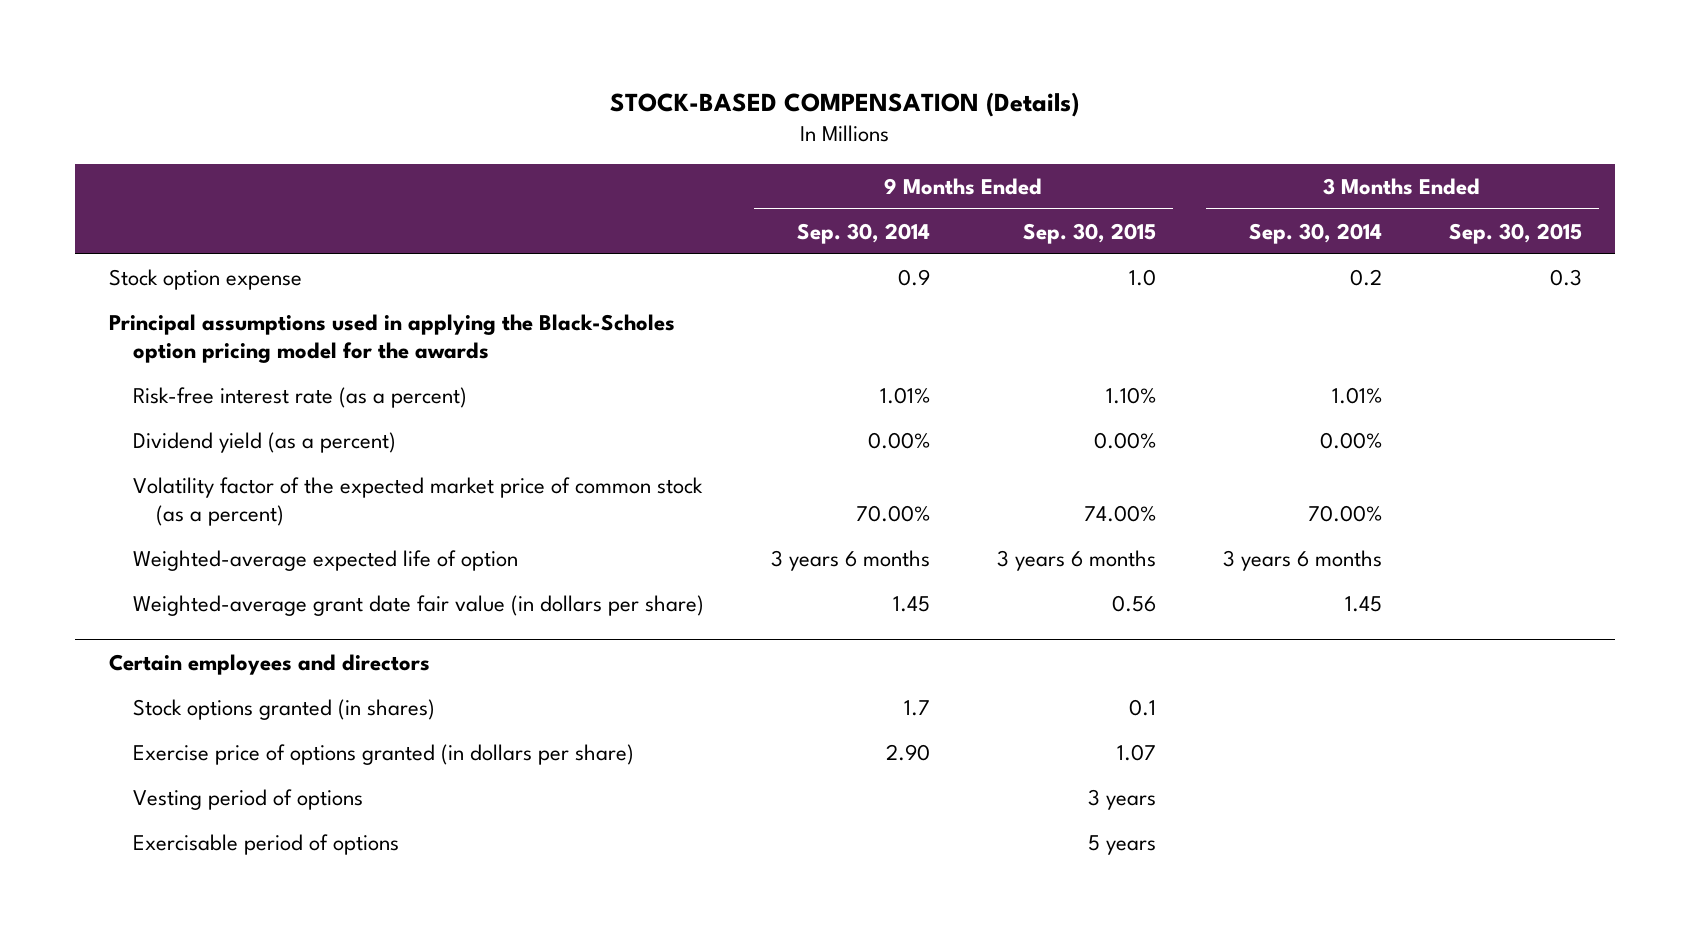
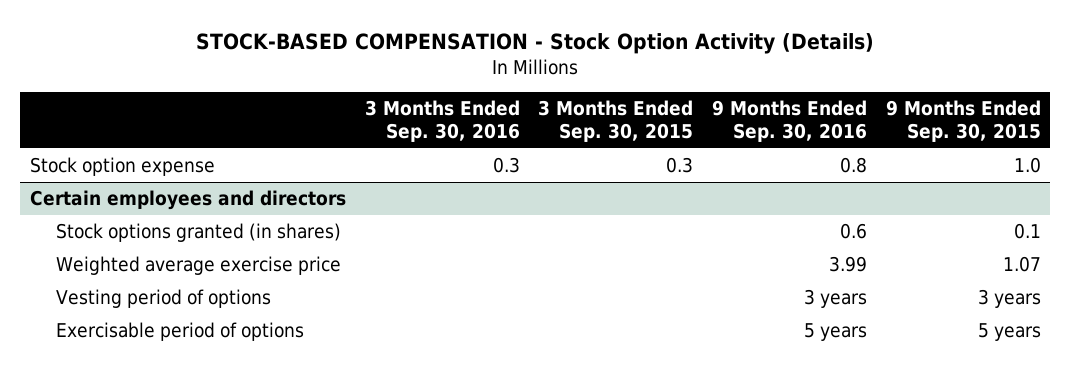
- STOCK-BASED COMPENSATION (Details)
+ STOCK-BASED COMPENSATION - Stock Option Activity (Details)
- | 9 Months Ended Sep. 30, 2014 | 9 Months Ended Sep. 30, 2015 | 3 Months Ended Sep. 30, 2014 | 3 Months Ended Sep. 30, 2015
+ | 3 Months Ended Sep. 30, 2016 | 3 Months Ended Sep. 30, 2015 | 9 Months Ended Sep. 30, 2016 | 9 Months Ended Sep. 30, 2015
- Principal assumptions used in applying the Black-Scholes option pricing model for the awards
- Risk-free interest rate (as a percent) | 1.01% | 1.10% | 1.01% |
- Dividend yield (as a percent) | 0.00% | 0.00% | 0.00% |
- Volatility factor of the expected market price of common stock (as a percent) | 70.00% | 74.00% | 70.00% |
- Weighted-average expected life of option | 3 years 6 months | 3 years 6 months | 3 years 6 months |
- Weighted-average grant date fair value (in dollars per share) | 1.45 | 0.56 | 1.45 |
@ Certain employees and directors
- Exercise price of options granted (in dollars per share) | 2.90 | 1.07 | |
+ Weighted average exercise price | | | 3.99 | 1.07

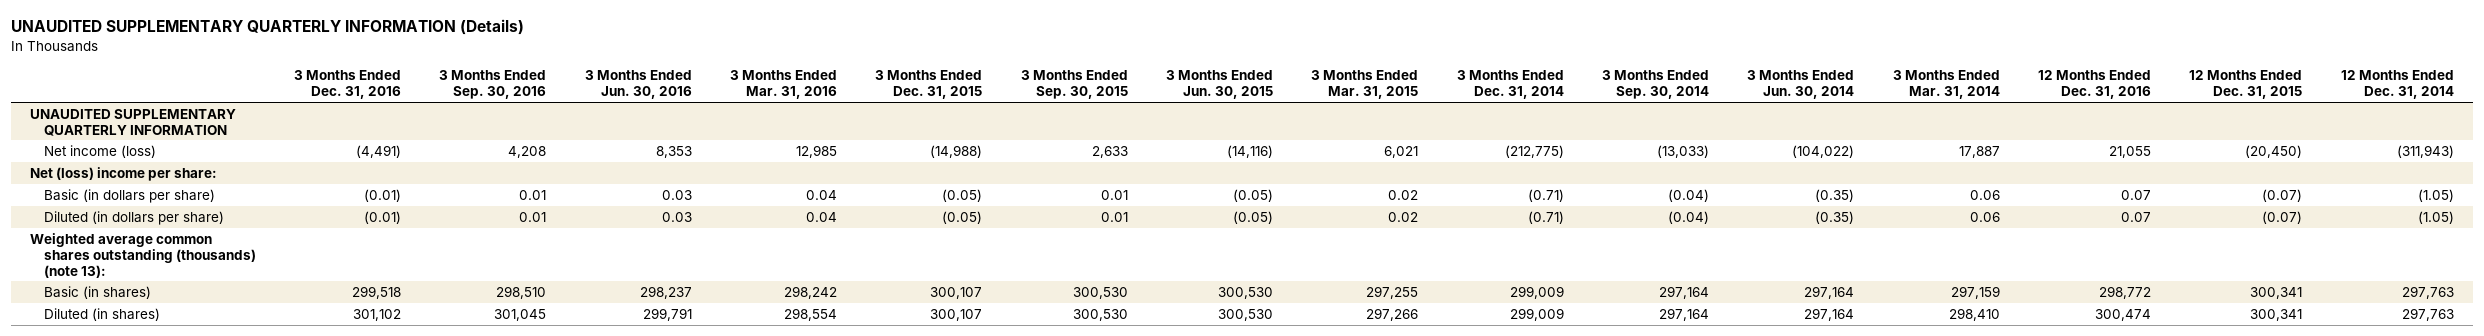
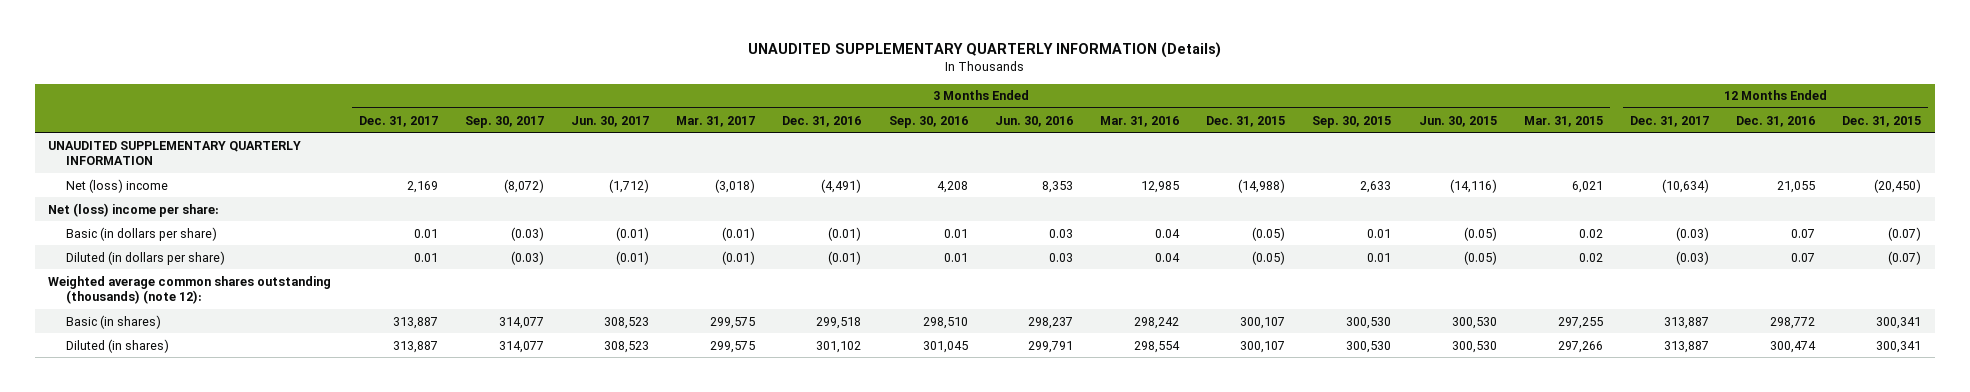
- | 3 Months Ended Dec. 31, 2016 | 3 Months Ended Sep. 30, 2016 | 3 Months Ended Jun. 30, 2016 | 3 Months Ended Mar. 31, 2016 | 3 Months Ended Dec. 31, 2015 | 3 Months Ended Sep. 30, 2015 | 3 Months Ended Jun. 30, 2015 | 3 Months Ended Mar. 31, 2015 | 3 Months Ended Dec. 31, 2014 | 3 Months Ended Sep. 30, 2014 | 3 Months Ended Jun. 30, 2014 | 3 Months Ended Mar. 31, 2014 | 12 Months Ended Dec. 31, 2016 | 12 Months Ended Dec. 31, 2015 | 12 Months Ended Dec. 31, 2014
+ | 3 Months Ended Dec. 31, 2017 | 3 Months Ended Sep. 30, 2017 | 3 Months Ended Jun. 30, 2017 | 3 Months Ended Mar. 31, 2017 | 3 Months Ended Dec. 31, 2016 | 3 Months Ended Sep. 30, 2016 | 3 Months Ended Jun. 30, 2016 | 3 Months Ended Mar. 31, 2016 | 3 Months Ended Dec. 31, 2015 | 3 Months Ended Sep. 30, 2015 | 3 Months Ended Jun. 30, 2015 | 3 Months Ended Mar. 31, 2015 | 12 Months Ended Dec. 31, 2017 | 12 Months Ended Dec. 31, 2016 | 12 Months Ended Dec. 31, 2015
- Net income (loss) | (4,491) | 4,208 | 8,353 | 12,985 | (14,988) | 2,633 | (14,116) | 6,021 | (212,775) | (13,033) | (104,022) | 17,887 | 21,055 | (20,450) | (311,943)
+ Net (loss) income | 2,169 | (8,072) | (1,712) | (3,018) | (4,491) | 4,208 | 8,353 | 12,985 | (14,988) | 2,633 | (14,116) | 6,021 | (10,634) | 21,055 | (20,450)
- Weighted average common shares outstanding (thousands) (note 13):
+ Weighted average common shares outstanding (thousands) (note 12):

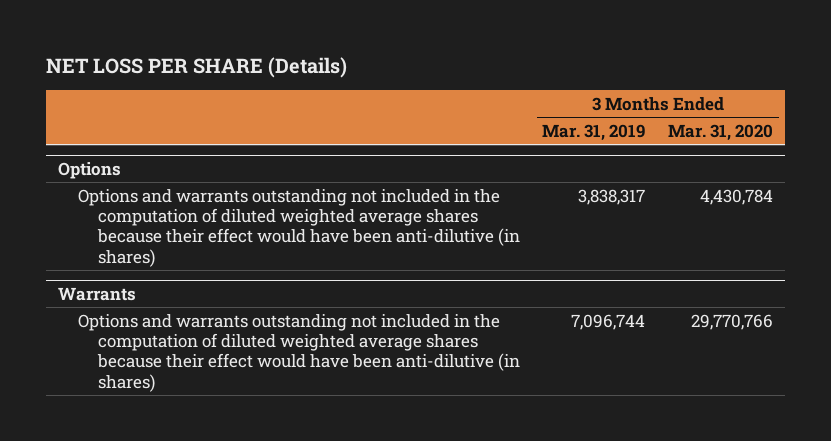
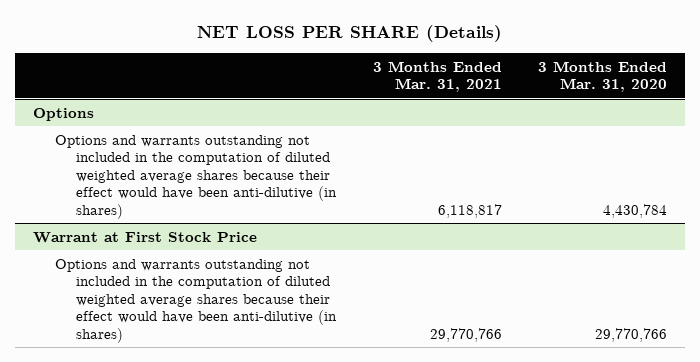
- | 3 Months Ended Mar. 31, 2019 | 3 Months Ended Mar. 31, 2020
+ | 3 Months Ended Mar. 31, 2021 | 3 Months Ended Mar. 31, 2020
- Warrants
+ Warrant at First Stock Price

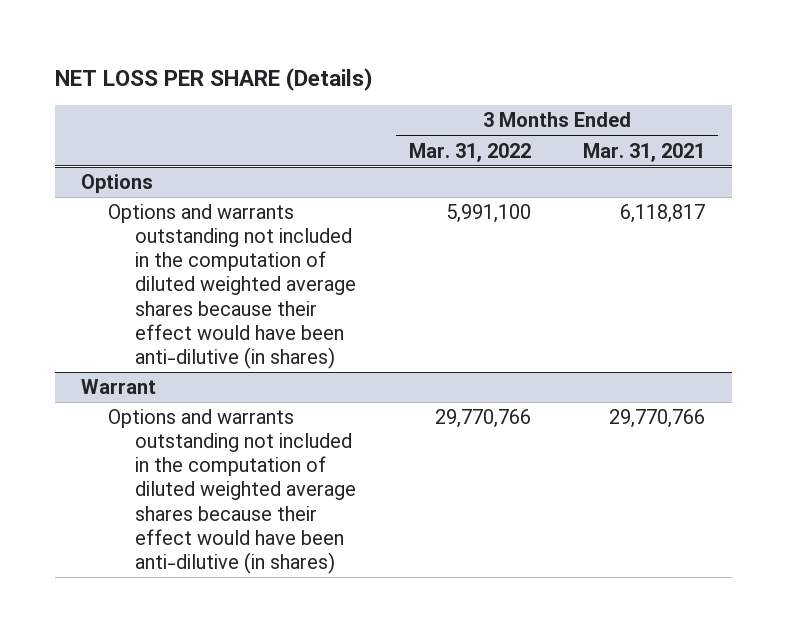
- | 3 Months Ended Mar. 31, 2021 | 3 Months Ended Mar. 31, 2020
+ | 3 Months Ended Mar. 31, 2022 | 3 Months Ended Mar. 31, 2021
- Warrant at First Stock Price
+ Warrant

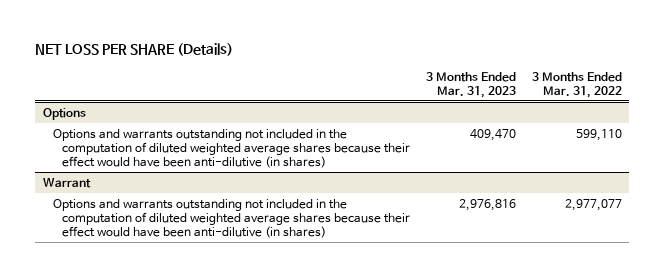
- | 3 Months Ended Mar. 31, 2022 | 3 Months Ended Mar. 31, 2021
+ | 3 Months Ended Mar. 31, 2023 | 3 Months Ended Mar. 31, 2022
@ Options
- Options and warrants outstanding not included in the computation of diluted weighted average shares because their effect would have been anti-dilutive (in shares) | 5,991,100 | 6,118,817
+ Options and warrants outstanding not included in the computation of diluted weighted average shares because their effect would have been anti-dilutive (in shares) | 409,470 | 599,110
@ Warrant
- Options and warrants outstanding not included in the computation of diluted weighted average shares because their effect would have been anti-dilutive (in shares) | 29,770,766 | 29,770,766
+ Options and warrants outstanding not included in the computation of diluted weighted average shares because their effect would have been anti-dilutive (in shares) | 2,976,816 | 2,977,077

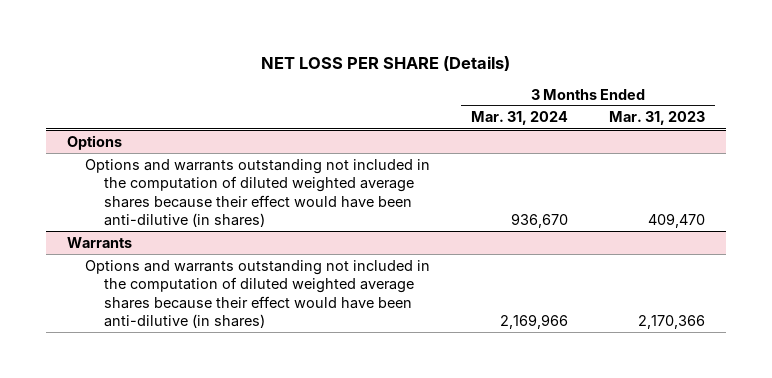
- | 3 Months Ended Mar. 31, 2023 | 3 Months Ended Mar. 31, 2022
+ | 3 Months Ended Mar. 31, 2024 | 3 Months Ended Mar. 31, 2023
- Warrant
- Options and warrants outstanding not included in the computation of diluted weighted average shares because their effect would have been anti-dilutive (in shares) | 2,976,816 | 2,977,077
+ Warrants
+ Options and warrants outstanding not included in the computation of diluted weighted average shares because their effect would have been anti-dilutive (in shares) | 2,169,966 | 2,170,366

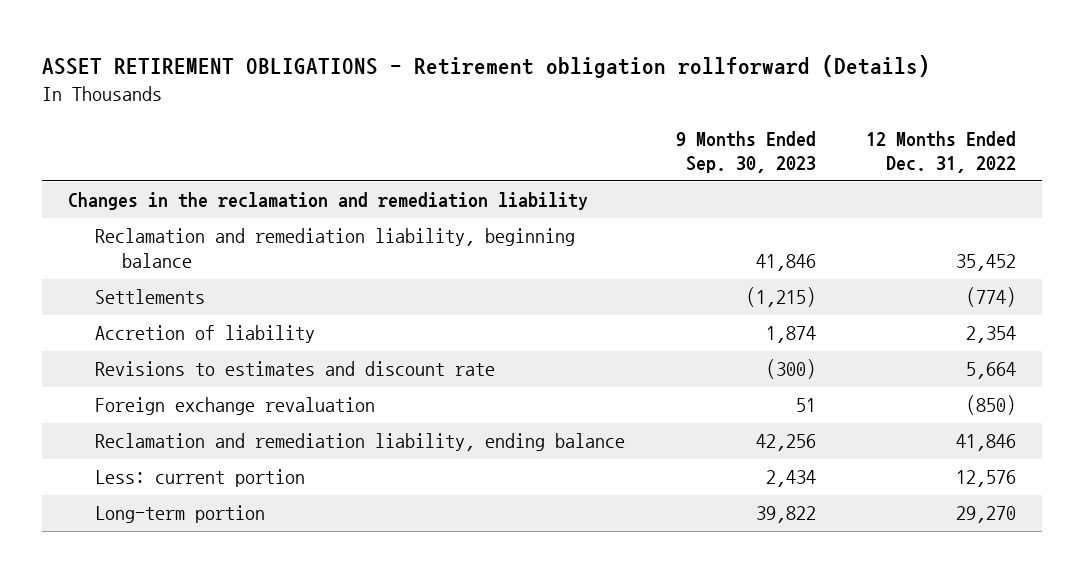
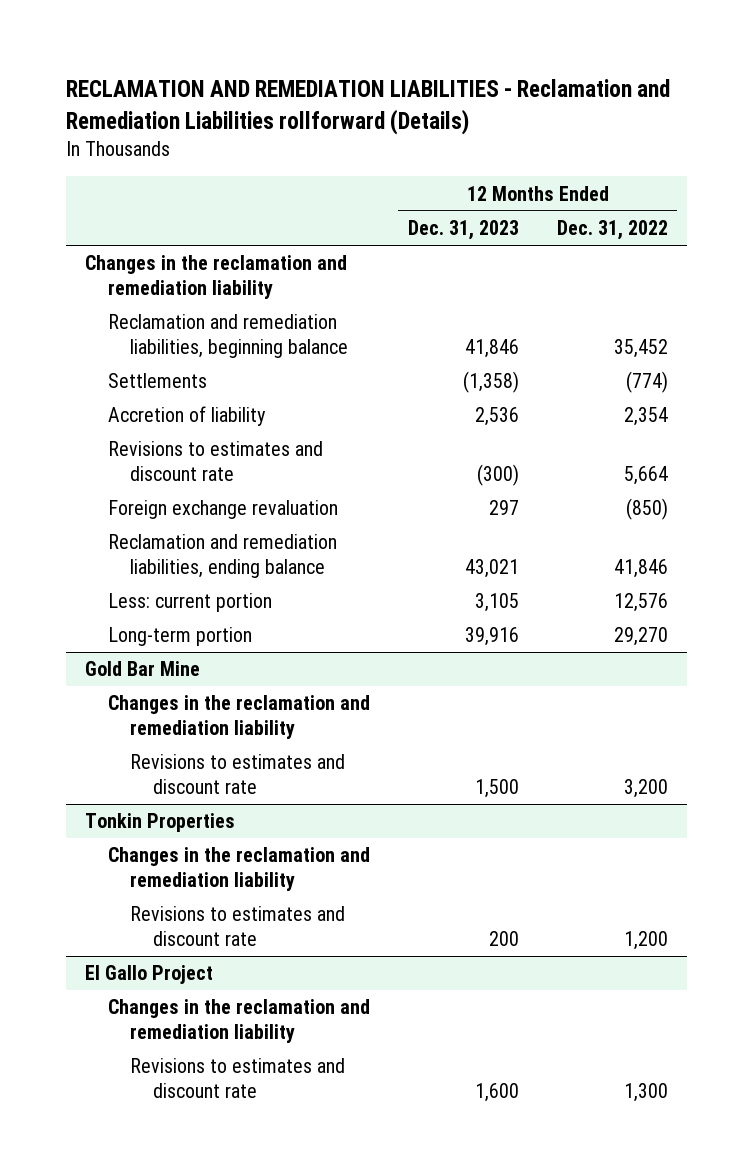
- ASSET RETIREMENT OBLIGATIONS - Retirement obligation rollforward (Details)
+ RECLAMATION AND REMEDIATION LIABILITIES - Reclamation and Remediation Liabilities rollforward (Details)
- | 9 Months Ended Sep. 30, 2023 | 12 Months Ended Dec. 31, 2022
+ | 12 Months Ended Dec. 31, 2023 | 12 Months Ended Dec. 31, 2022
- Reclamation and remediation liability, beginning balance | 41,846 | 35,452
+ Reclamation and remediation liabilities, beginning balance | 41,846 | 35,452
- Reclamation and remediation liability, ending balance | 42,256 | 41,846
+ Reclamation and remediation liabilities, ending balance | 43,021 | 41,846
+ Gold Bar Mine
+ Changes in the reclamation and remediation liability
+ Revisions to estimates and discount rate | 1,500 | 3,200
+ Tonkin Properties
+ Changes in the reclamation and remediation liability
+ Revisions to estimates and discount rate | 200 | 1,200
+ El Gallo Project
+ Changes in the reclamation and remediation liability
+ Revisions to estimates and discount rate | 1,600 | 1,300

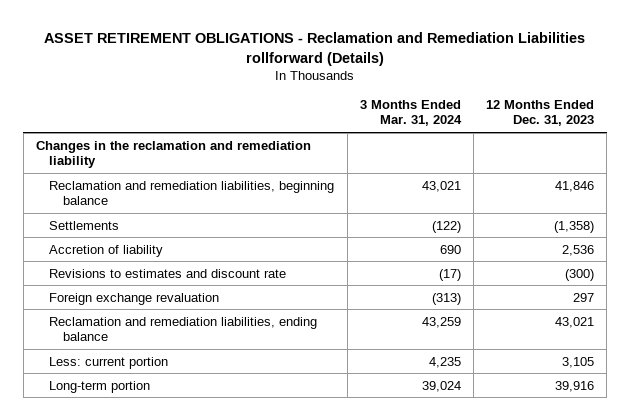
- RECLAMATION AND REMEDIATION LIABILITIES - Reclamation and Remediation Liabilities rollforward (Details)
+ ASSET RETIREMENT OBLIGATIONS - Reclamation and Remediation Liabilities rollforward (Details)
- | 12 Months Ended Dec. 31, 2023 | 12 Months Ended Dec. 31, 2022
+ | 3 Months Ended Mar. 31, 2024 | 12 Months Ended Dec. 31, 2023
- Gold Bar Mine
- Changes in the reclamation and remediation liability
- Revisions to estimates and discount rate | 1,500 | 3,200
- Tonkin Properties
- Changes in the reclamation and remediation liability
- Revisions to estimates and discount rate | 200 | 1,200
- El Gallo Project
- Changes in the reclamation and remediation liability
- Revisions to estimates and discount rate | 1,600 | 1,300

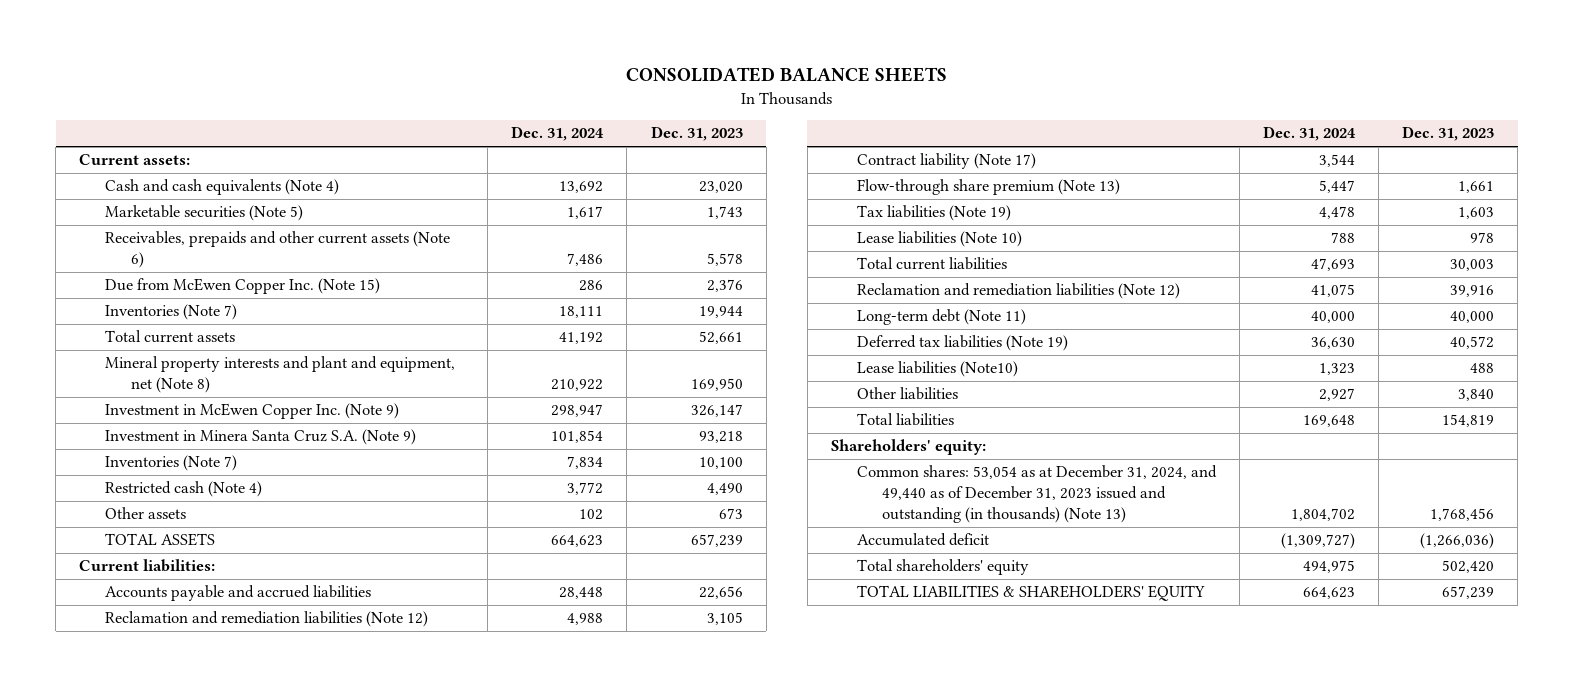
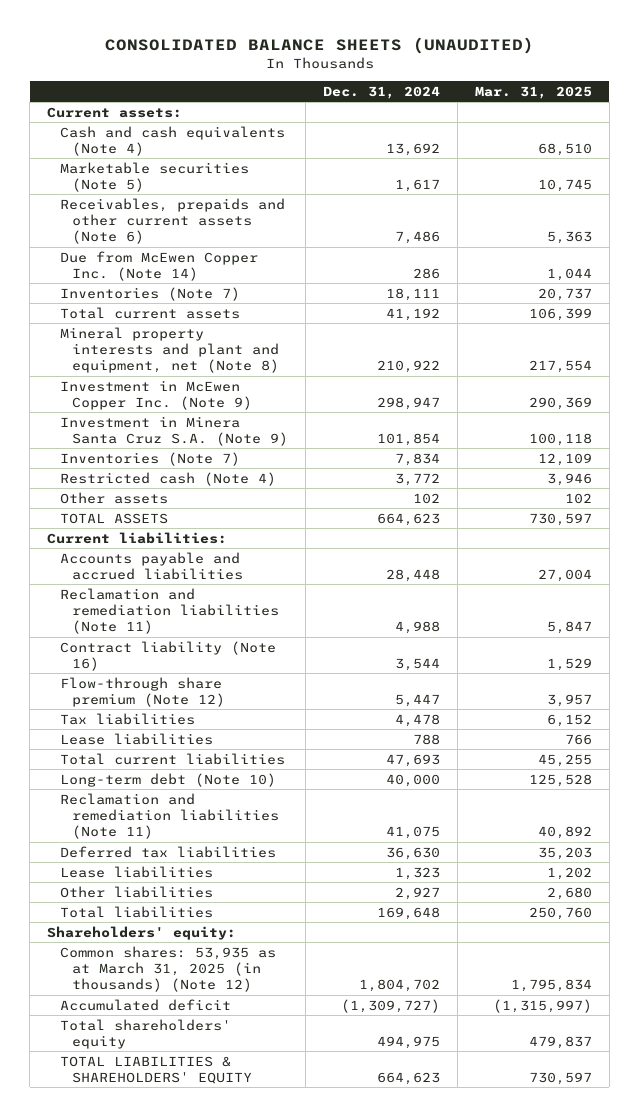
- CONSOLIDATED BALANCE SHEETS
+ CONSOLIDATED BALANCE SHEETS (UNAUDITED)
- | Dec. 31, 2024 | Dec. 31, 2023
+ | Dec. 31, 2024 | Mar. 31, 2025
- Due from McEwen Copper Inc. (Note 15) | 286 | 2,376
+ Due from McEwen Copper Inc. (Note 14) | 286 | 1,044
- Reclamation and remediation liabilities (Note 12) | 4,988 | 3,105
- Contract liability (Note 17) | 3,544 |
- Flow-through share premium (Note 13) | 5,447 | 1,661
- Tax liabilities (Note 19) | 4,478 | 1,603
- Lease liabilities (Note 10) | 788 | 978
+ Reclamation and remediation liabilities (Note 11) | 4,988 | 5,847
+ Contract liability (Note 16) | 3,544 | 1,529
+ Flow-through share premium (Note 12) | 5,447 | 3,957
+ Tax liabilities | 4,478 | 6,152
+ Lease liabilities | 788 | 766
- Reclamation and remediation liabilities (Note 12) | 41,075 | 39,916
- Long-term debt (Note 11) | 40,000 | 40,000
- Deferred tax liabilities (Note 19) | 36,630 | 40,572
- Lease liabilities (Note10) | 1,323 | 488
+ Long-term debt (Note 10) | 40,000 | 125,528
+ Reclamation and remediation liabilities (Note 11) | 41,075 | 40,892
+ Deferred tax liabilities | 36,630 | 35,203
+ Lease liabilities | 1,323 | 1,202
- Common shares: 53,054 as at December 31, 2024, and 49,440 as of December 31, 2023 issued and outstanding (in thousands) (Note 13) | 1,804,702 | 1,768,456
+ Common shares: 53,935 as at March 31, 2025 (in thousands) (Note 12) | 1,804,702 | 1,795,834

